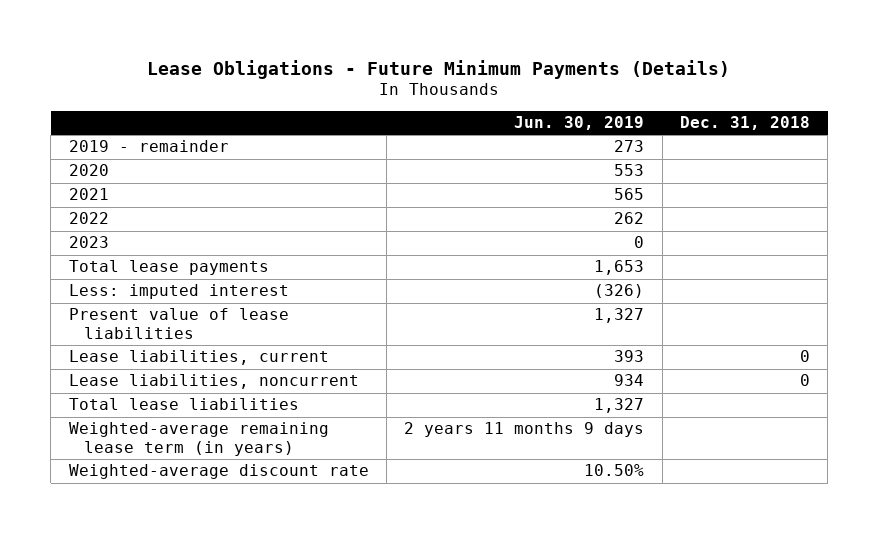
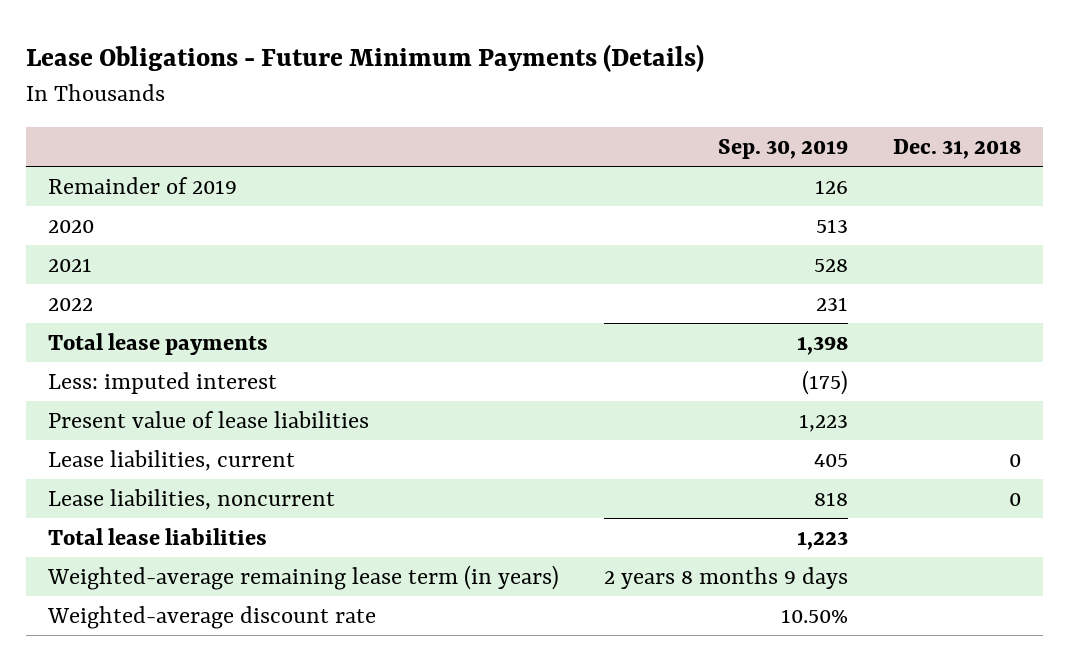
- | Jun. 30, 2019 | Dec. 31, 2018
+ | Sep. 30, 2019 | Dec. 31, 2018
- 2019 - remainder | 273 |
+ Remainder of 2019 | 126 |
- 2023 | 0 |

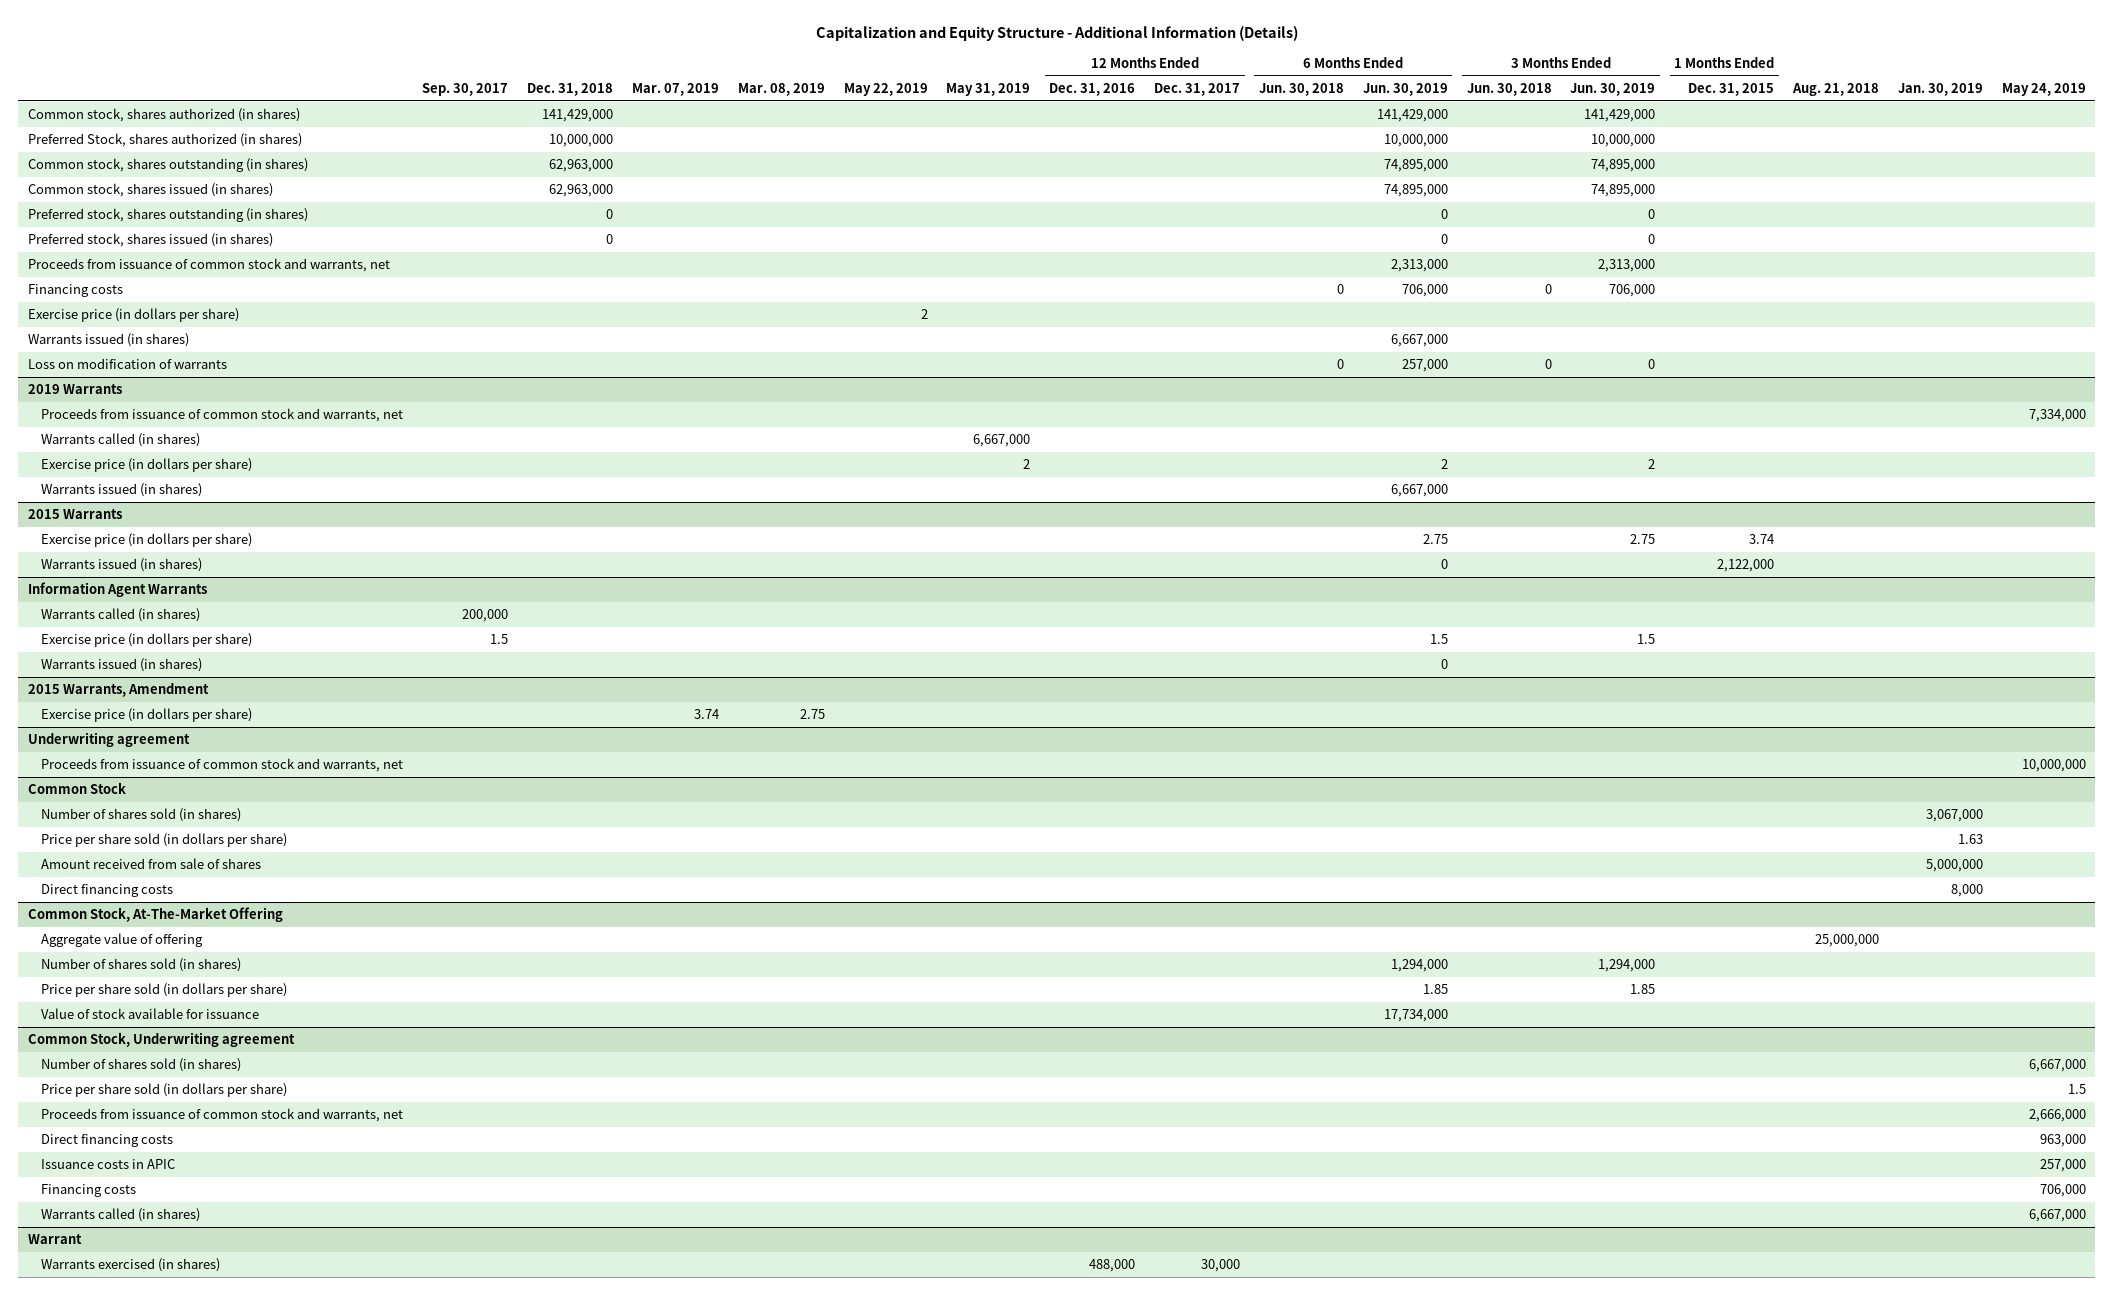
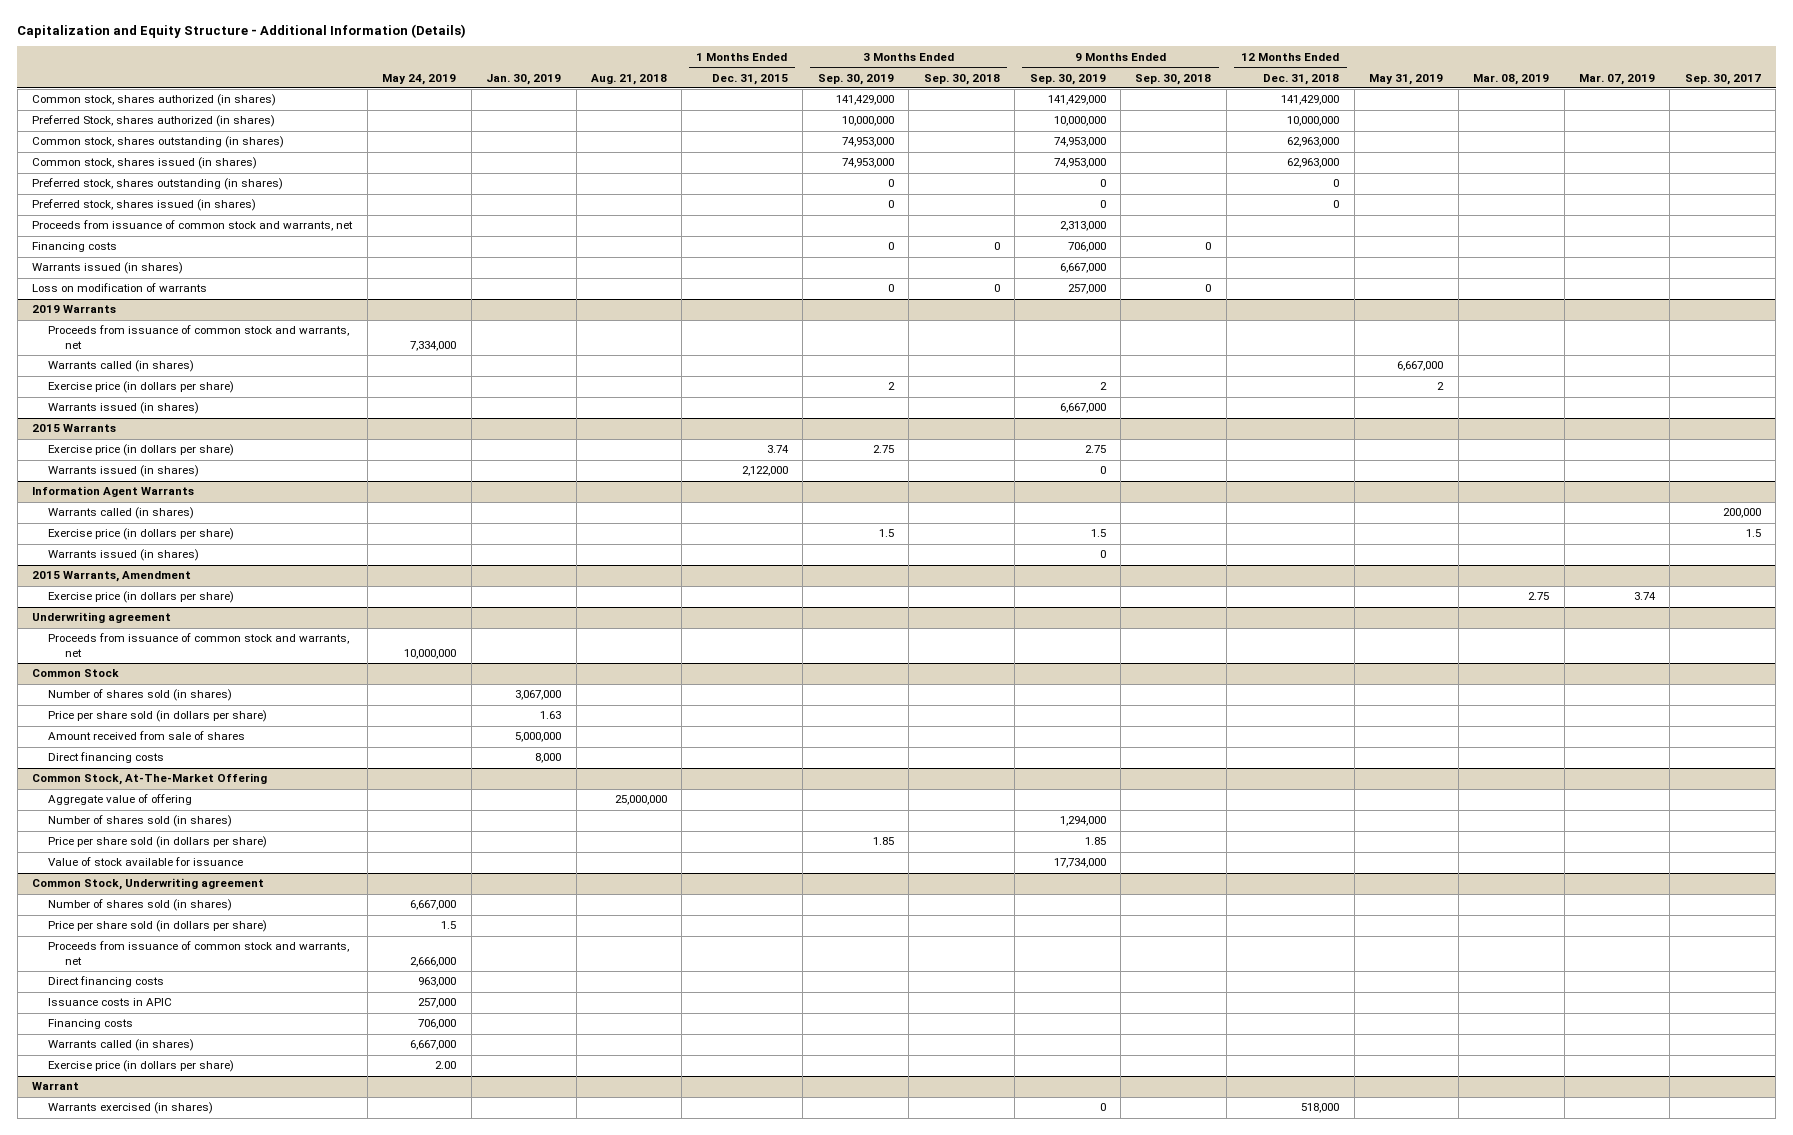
- | Sep. 30, 2017 | Dec. 31, 2018 | Mar. 07, 2019 | Mar. 08, 2019 | May 22, 2019 | May 31, 2019 | 12 Months Ended Dec. 31, 2016 | 12 Months Ended Dec. 31, 2017 | 6 Months Ended Jun. 30, 2018 | 6 Months Ended Jun. 30, 2019 | 3 Months Ended Jun. 30, 2018 | 3 Months Ended Jun. 30, 2019 | 1 Months Ended Dec. 31, 2015 | Aug. 21, 2018 | Jan. 30, 2019 | May 24, 2019
+ | May 24, 2019 | Jan. 30, 2019 | Aug. 21, 2018 | 1 Months Ended Dec. 31, 2015 | 3 Months Ended Sep. 30, 2019 | 3 Months Ended Sep. 30, 2018 | 9 Months Ended Sep. 30, 2019 | 9 Months Ended Sep. 30, 2018 | 12 Months Ended Dec. 31, 2018 | May 31, 2019 | Mar. 08, 2019 | Mar. 07, 2019 | Sep. 30, 2017
- Exercise price (in dollars per share) | | | | | 2 | | | | | | | | | | |
@ Common Stock, Underwriting agreement
+ Exercise price (in dollars per share) | 2.00 | | | | | | | | | | | |

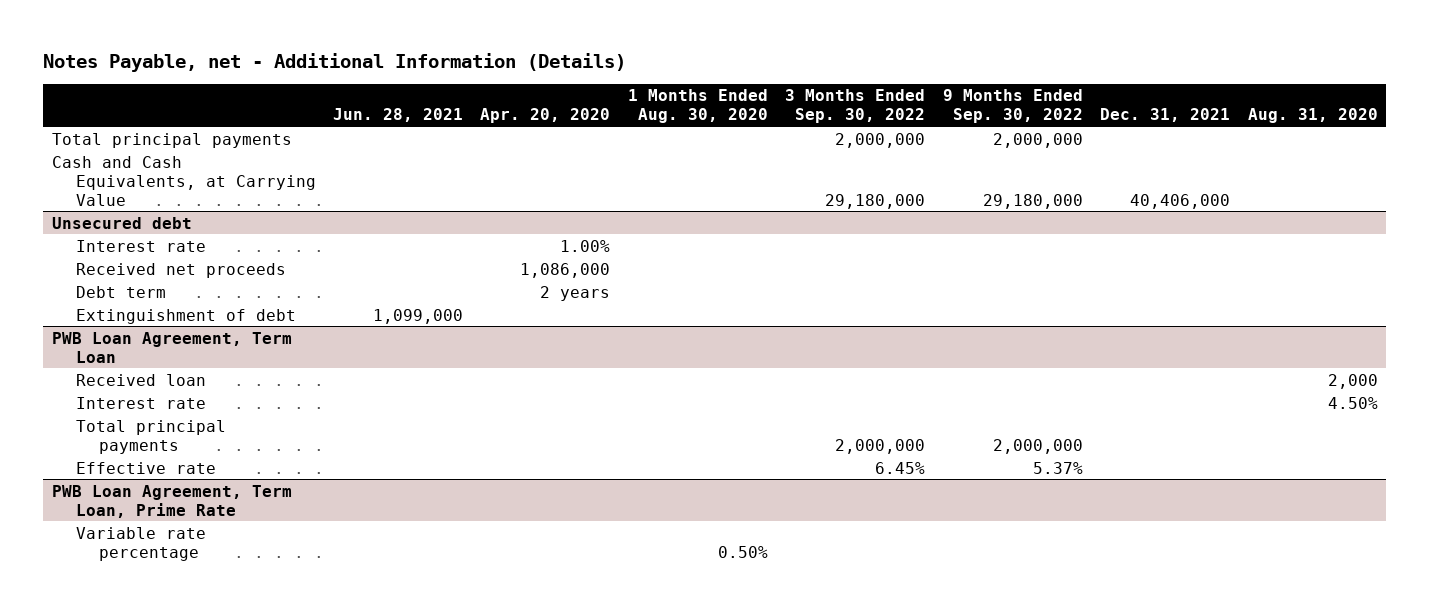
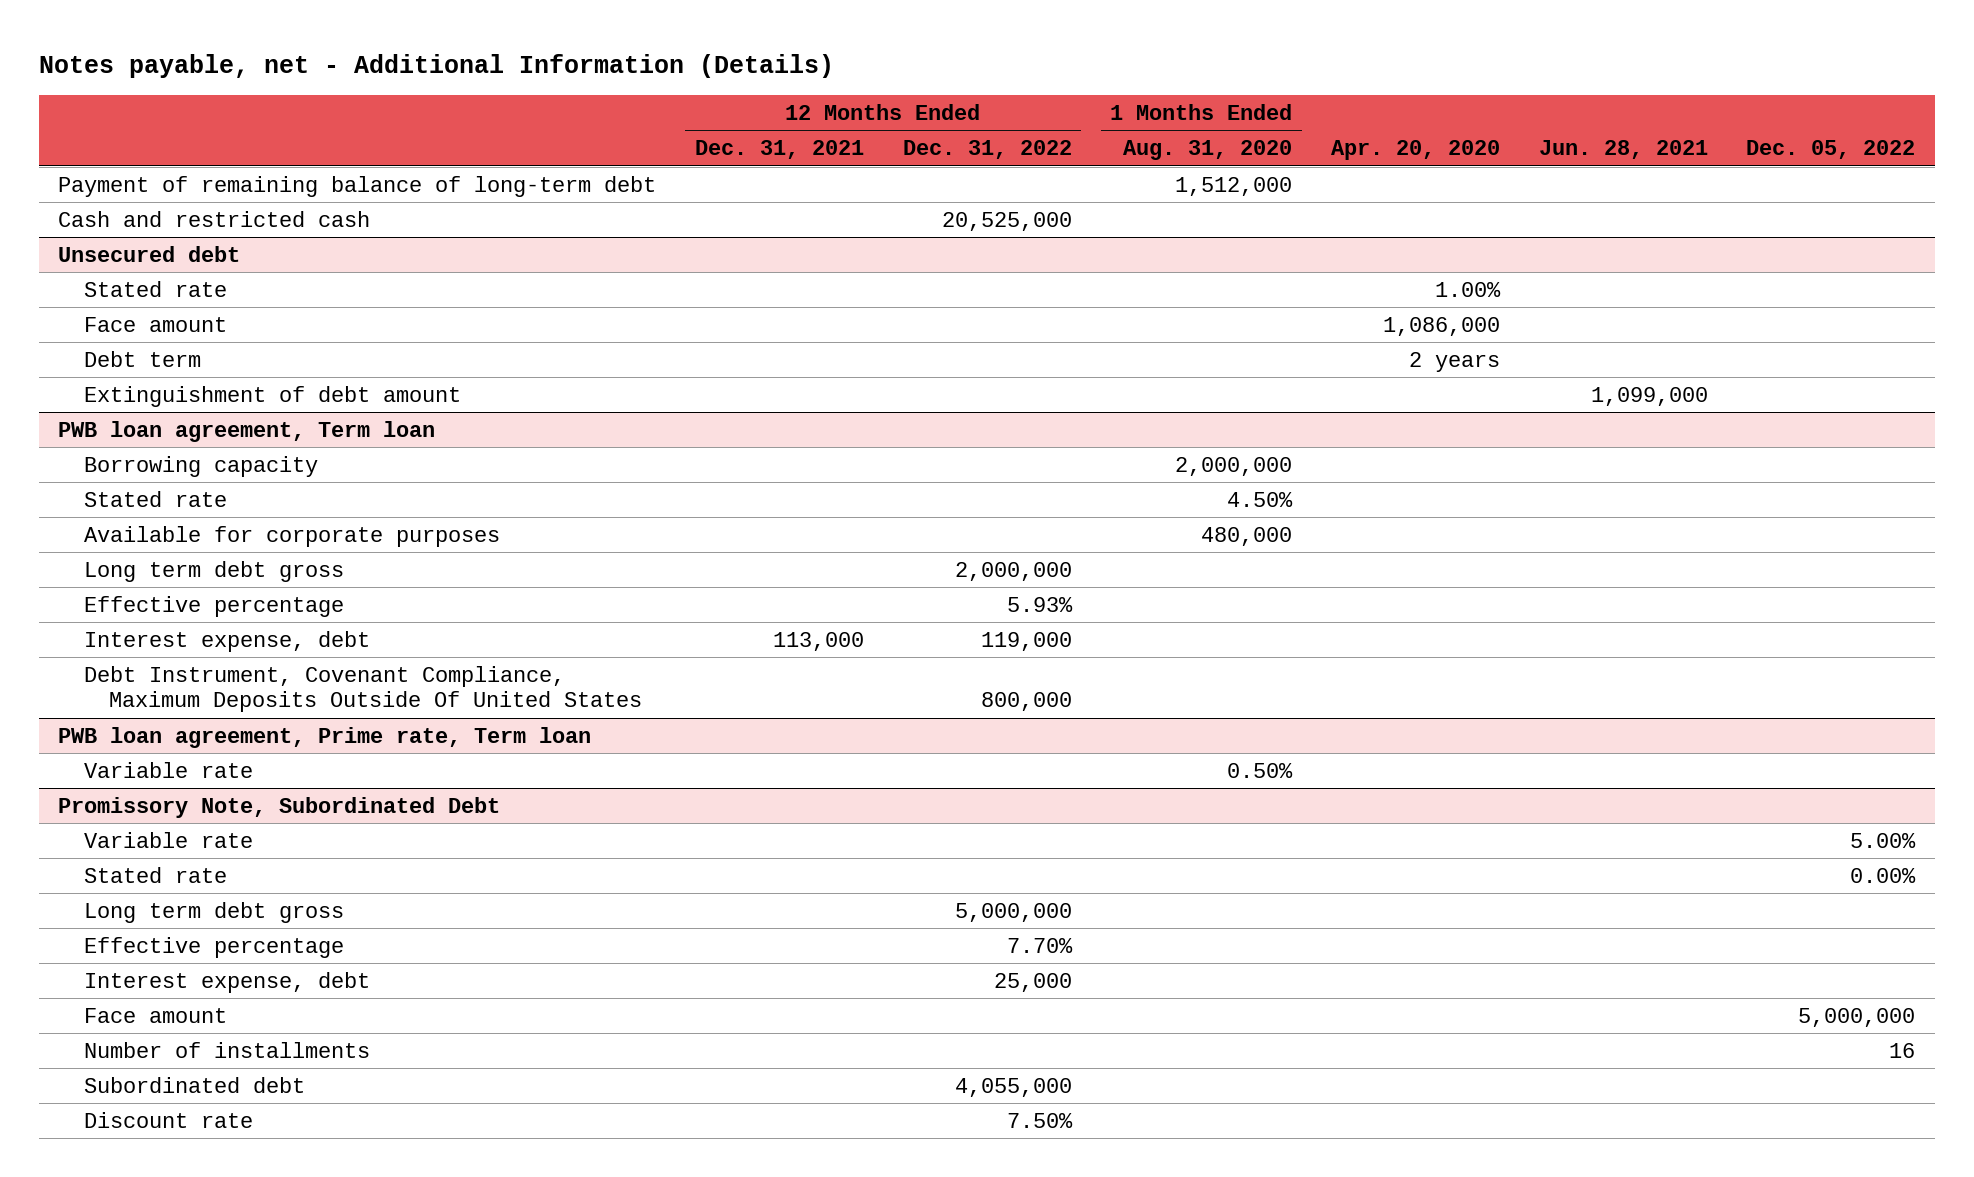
- Notes Payable, net - Additional Information (Details)
+ Notes payable, net - Additional Information (Details)
- | Jun. 28, 2021 | Apr. 20, 2020 | 1 Months Ended Aug. 30, 2020 | 3 Months Ended Sep. 30, 2022 | 9 Months Ended Sep. 30, 2022 | Dec. 31, 2021 | Aug. 31, 2020
+ | 12 Months Ended Dec. 31, 2021 | 12 Months Ended Dec. 31, 2022 | 1 Months Ended Aug. 31, 2020 | Apr. 20, 2020 | Jun. 28, 2021 | Dec. 05, 2022
- Total principal payments | | | | 2,000,000 | 2,000,000 | |
- Cash and Cash Equivalents, at Carrying Value | | | | 29,180,000 | 29,180,000 | 40,406,000 |
+ Payment of remaining balance of long-term debt | | | 1,512,000 | | |
+ Cash and restricted cash | | 20,525,000 | | | |
@ Unsecured debt
- Interest rate | | 1.00% | | | | |
- Received net proceeds | | 1,086,000 | | | | |
+ Stated rate | | | | 1.00% | |
+ Face amount | | | | 1,086,000 | |
- Extinguishment of debt | 1,099,000 | | | | | |
- PWB Loan Agreement, Term Loan
- Received loan | | | | | | | 2,000
- Interest rate | | | | | | | 4.50%
- Total principal payments | | | | 2,000,000 | 2,000,000 | |
- Effective rate | | | | 6.45% | 5.37% | |
- PWB Loan Agreement, Term Loan, Prime Rate
- Variable rate percentage | | | 0.50% | | | |
@ Unsecured debt
+ Extinguishment of debt amount | | | | | 1,099,000 |
+ PWB loan agreement, Term loan
+ Borrowing capacity | | | 2,000,000 | | |
+ Stated rate | | | 4.50% | | |
+ Available for corporate purposes | | | 480,000 | | |
+ Long term debt gross | | 2,000,000 | | | |
+ Effective percentage | | 5.93% | | | |
+ Interest expense, debt | 113,000 | 119,000 | | | |
+ Debt Instrument, Covenant Compliance, Maximum Deposits Outside Of United States | | 800,000 | | | |
+ PWB loan agreement, Prime rate, Term loan
+ Variable rate | | | 0.50% | | |
+ Promissory Note, Subordinated Debt
+ Variable rate | | | | | | 5.00%
+ Stated rate | | | | | | 0.00%
+ Long term debt gross | | 5,000,000 | | | |
+ Effective percentage | | 7.70% | | | |
+ Interest expense, debt | | 25,000 | | | |
+ Face amount | | | | | | 5,000,000
+ Number of installments | | | | | | 16
+ Subordinated debt | | 4,055,000 | | | |
+ Discount rate | | 7.50% | | | |

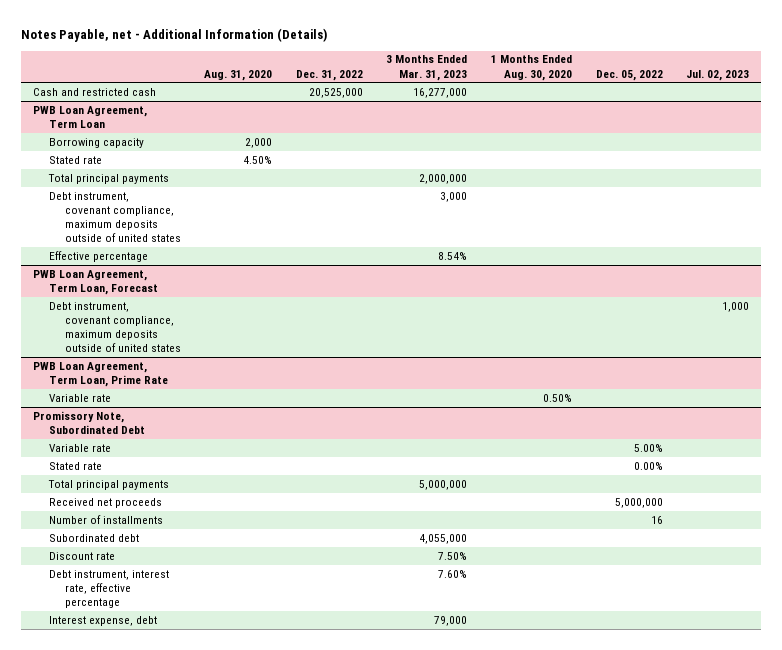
- Notes payable, net - Additional Information (Details)
+ Notes Payable, net - Additional Information (Details)
- | 12 Months Ended Dec. 31, 2021 | 12 Months Ended Dec. 31, 2022 | 1 Months Ended Aug. 31, 2020 | Apr. 20, 2020 | Jun. 28, 2021 | Dec. 05, 2022
+ | Aug. 31, 2020 | Dec. 31, 2022 | 3 Months Ended Mar. 31, 2023 | 1 Months Ended Aug. 30, 2020 | Dec. 05, 2022 | Jul. 02, 2023
- Payment of remaining balance of long-term debt | | | 1,512,000 | | |
- Unsecured debt
- Stated rate | | | | 1.00% | |
- Face amount | | | | 1,086,000 | |
- Debt term | | | | 2 years | |
- Extinguishment of debt amount | | | | | 1,099,000 |
- PWB loan agreement, Term loan
+ PWB Loan Agreement, Term Loan
- Available for corporate purposes | | | 480,000 | | |
- Long term debt gross | | 2,000,000 | | | |
+ Total principal payments | | | 2,000,000 | | |
+ Debt instrument, covenant compliance, maximum deposits outside of united states | | | 3,000 | | |
- Interest expense, debt | 113,000 | 119,000 | | | |
- Debt Instrument, Covenant Compliance, Maximum Deposits Outside Of United States | | 800,000 | | | |
- PWB loan agreement, Prime rate, Term loan
+ PWB Loan Agreement, Term Loan, Forecast
+ Debt instrument, covenant compliance, maximum deposits outside of united states | | | | | | 1,000
+ PWB Loan Agreement, Term Loan, Prime Rate
@ Promissory Note, Subordinated Debt
- Long term debt gross | | 5,000,000 | | | |
- Effective percentage | | 7.70% | | | |
- Face amount | | | | | | 5,000,000
+ Total principal payments | | | 5,000,000 | | |
+ Received net proceeds | | | | | 5,000,000 |
+ Debt instrument, interest rate, effective percentage | | | 7.60% | | |
moved down: Interest expense, debt | | | 79,000 | | |

